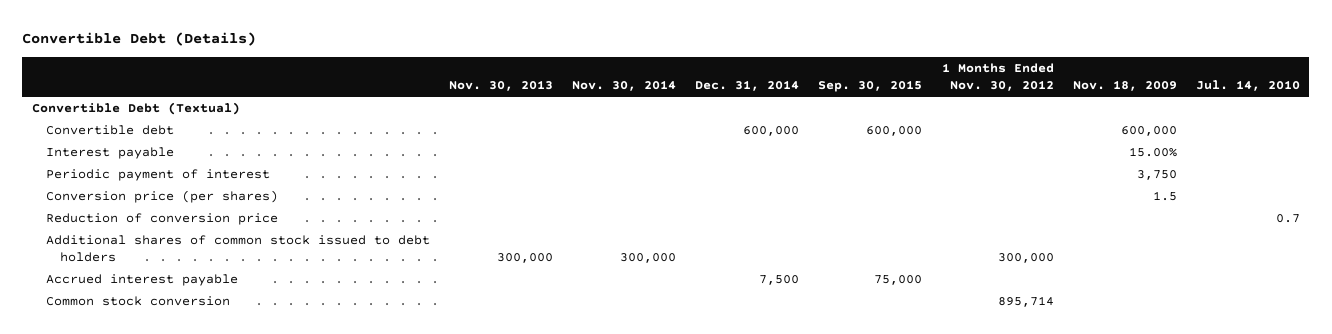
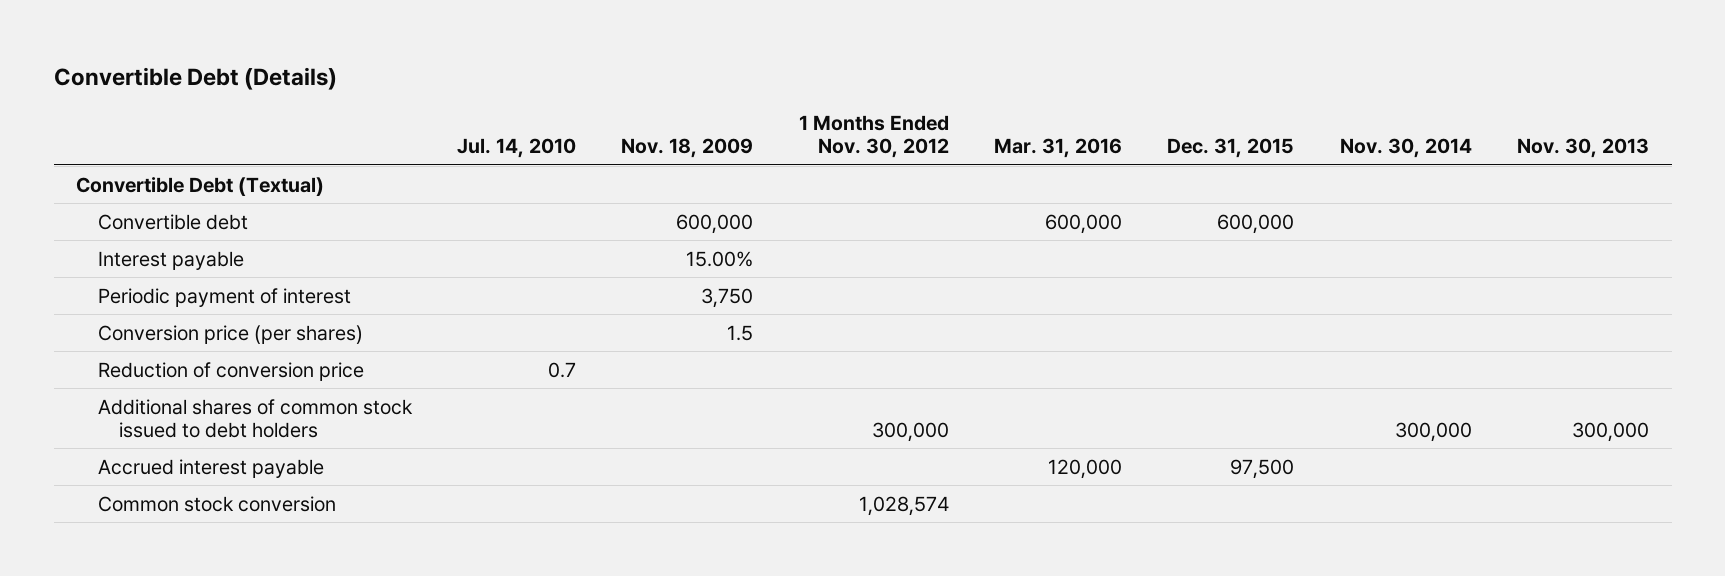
- | Nov. 30, 2013 | Nov. 30, 2014 | Dec. 31, 2014 | Sep. 30, 2015 | 1 Months Ended Nov. 30, 2012 | Nov. 18, 2009 | Jul. 14, 2010
+ | Jul. 14, 2010 | Nov. 18, 2009 | 1 Months Ended Nov. 30, 2012 | Mar. 31, 2016 | Dec. 31, 2015 | Nov. 30, 2014 | Nov. 30, 2013
- Common stock conversion | | | | | 895,714 | |
+ Common stock conversion | | | 1,028,574 | | | |

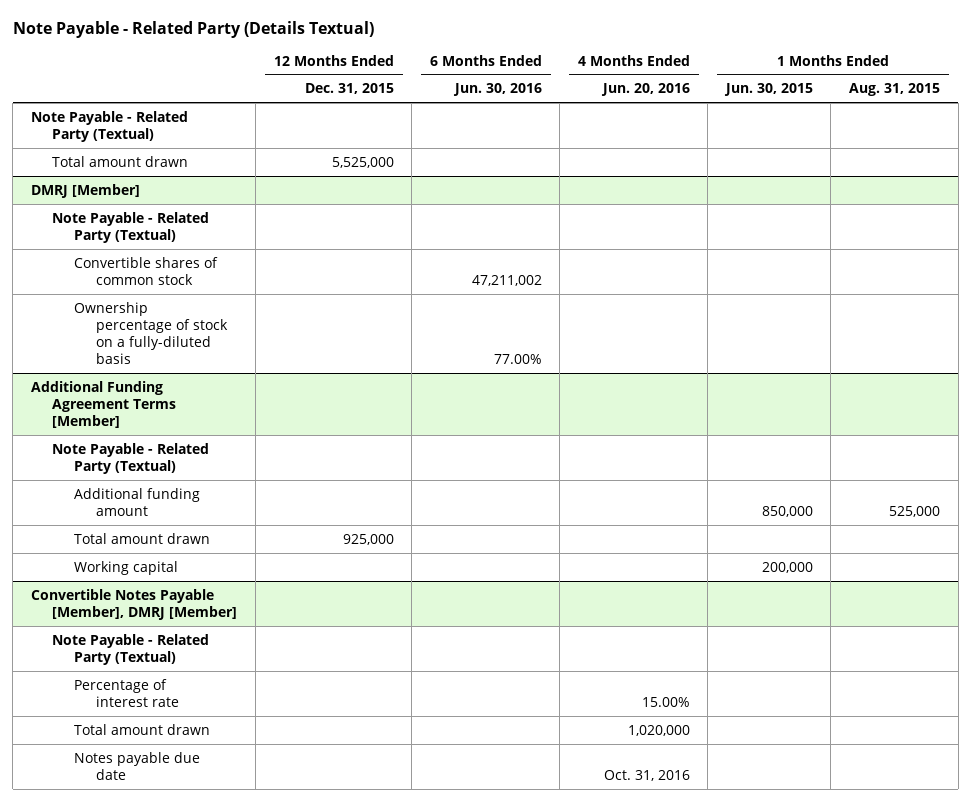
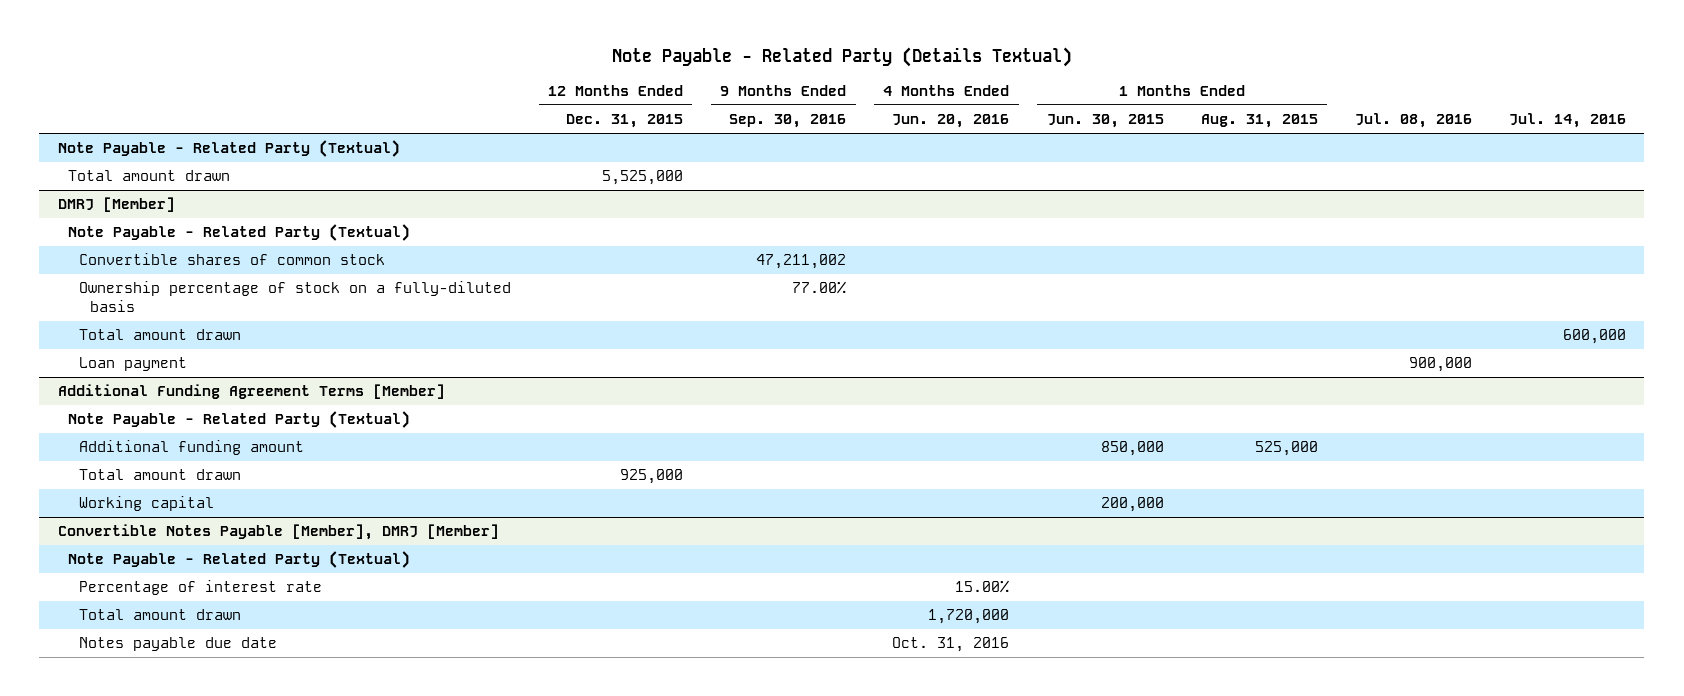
- | 12 Months Ended Dec. 31, 2015 | 6 Months Ended Jun. 30, 2016 | 4 Months Ended Jun. 20, 2016 | 1 Months Ended Jun. 30, 2015 | 1 Months Ended Aug. 31, 2015
+ | 12 Months Ended Dec. 31, 2015 | 9 Months Ended Sep. 30, 2016 | 4 Months Ended Jun. 20, 2016 | 1 Months Ended Jun. 30, 2015 | 1 Months Ended Aug. 31, 2015 | Jul. 08, 2016 | Jul. 14, 2016
@ DMRJ [Member]
+ Total amount drawn | | | | | | | 600,000
+ Loan payment | | | | | | 900,000 |
@ Convertible Notes Payable [Member], DMRJ [Member]
- Total amount drawn | | | 1,020,000 | |
+ Total amount drawn | | | 1,720,000 | | | |

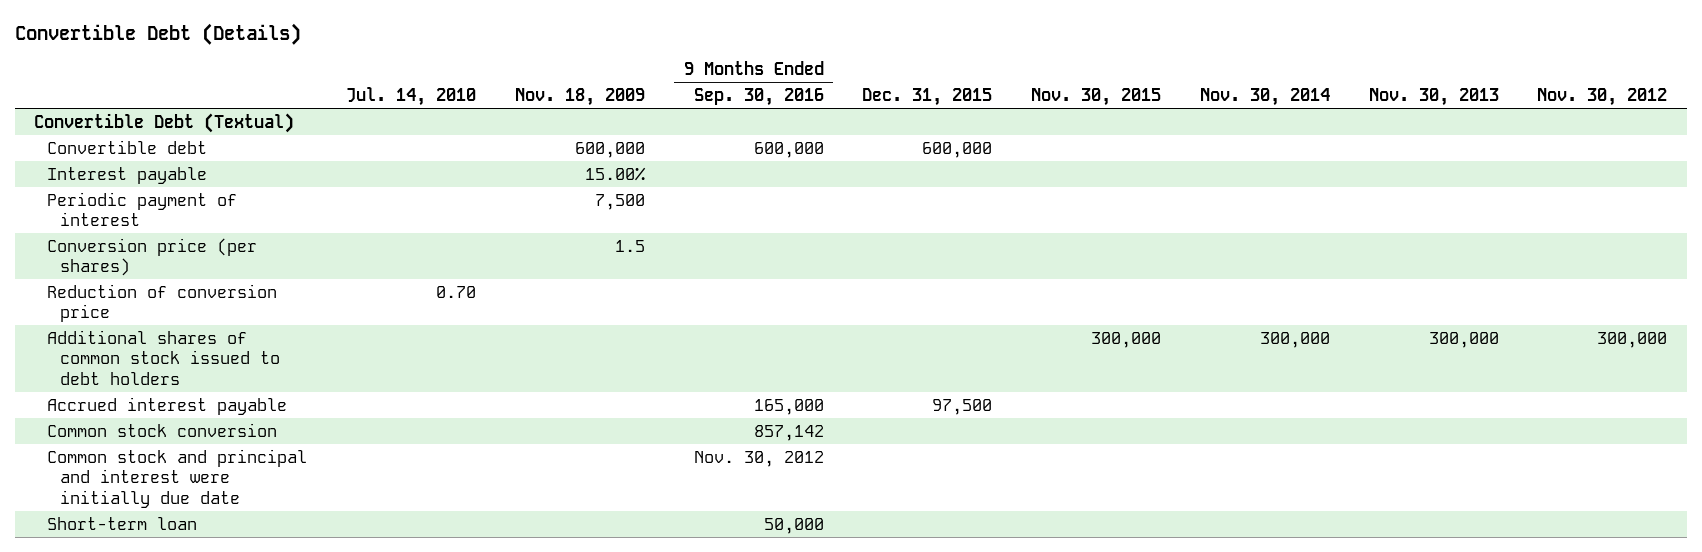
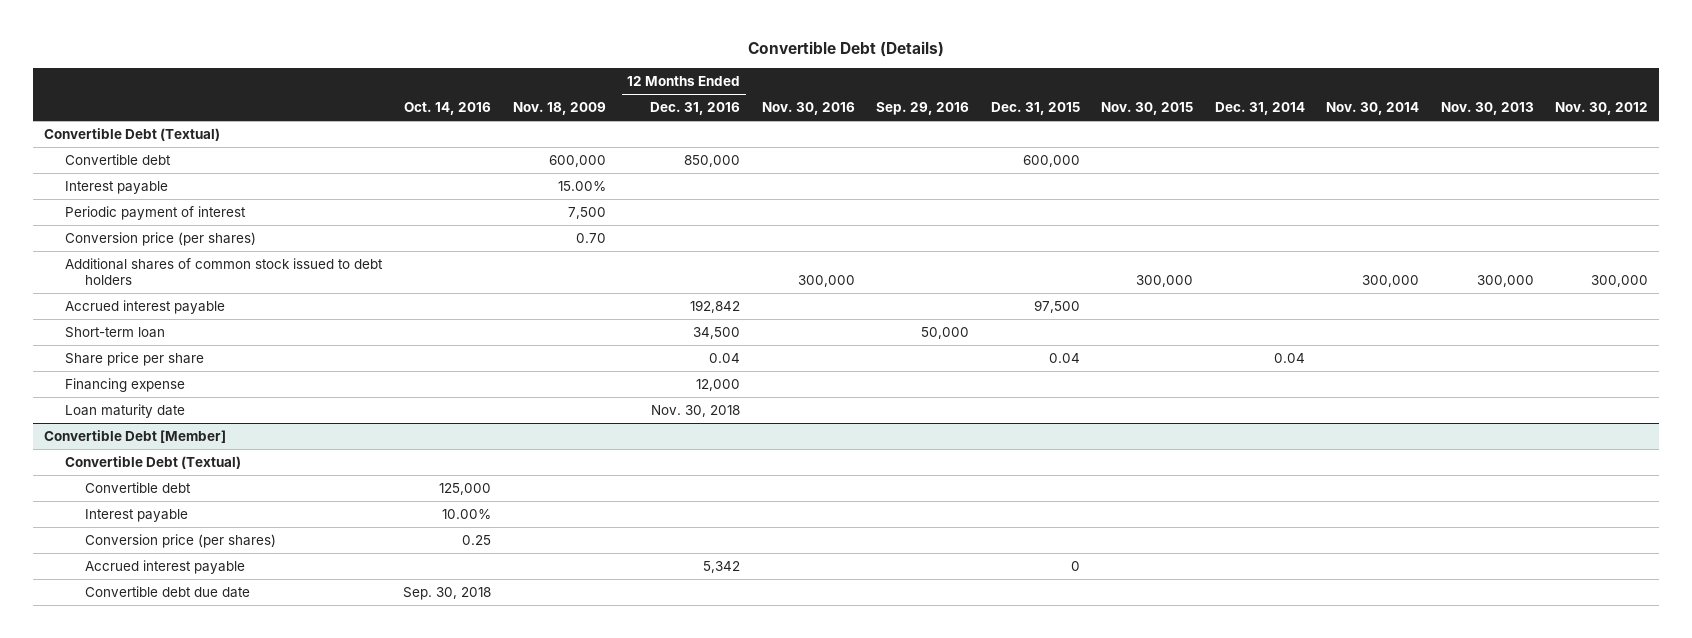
- | Jul. 14, 2010 | Nov. 18, 2009 | 9 Months Ended Sep. 30, 2016 | Dec. 31, 2015 | Nov. 30, 2015 | Nov. 30, 2014 | Nov. 30, 2013 | Nov. 30, 2012
+ | Oct. 14, 2016 | Nov. 18, 2009 | 12 Months Ended Dec. 31, 2016 | Nov. 30, 2016 | Sep. 29, 2016 | Dec. 31, 2015 | Nov. 30, 2015 | Dec. 31, 2014 | Nov. 30, 2014 | Nov. 30, 2013 | Nov. 30, 2012
- Conversion price (per shares) | | 1.5 | | | | | |
- Reduction of conversion price | 0.70 | | | | | | |
+ Conversion price (per shares) | | 0.70 | | | | | | | | |
- Common stock conversion | | | 857,142 | | | | |
- Common stock and principal and interest were initially due date | | | Nov. 30, 2012 | | | | |
+ Share price per share | | | 0.04 | | | 0.04 | | 0.04 | | |
+ Financing expense | | | 12,000 | | | | | | | |
+ Loan maturity date | | | Nov. 30, 2018 | | | | | | | |
+ Convertible Debt [Member]
+ Convertible Debt (Textual)
+ Convertible debt | 125,000 | | | | | | | | | |
+ Interest payable | 10.00% | | | | | | | | | |
+ Conversion price (per shares) | 0.25 | | | | | | | | | |
+ Accrued interest payable | | | 5,342 | | | 0 | | | | |
+ Convertible debt due date | Sep. 30, 2018 | | | | | | | | | |

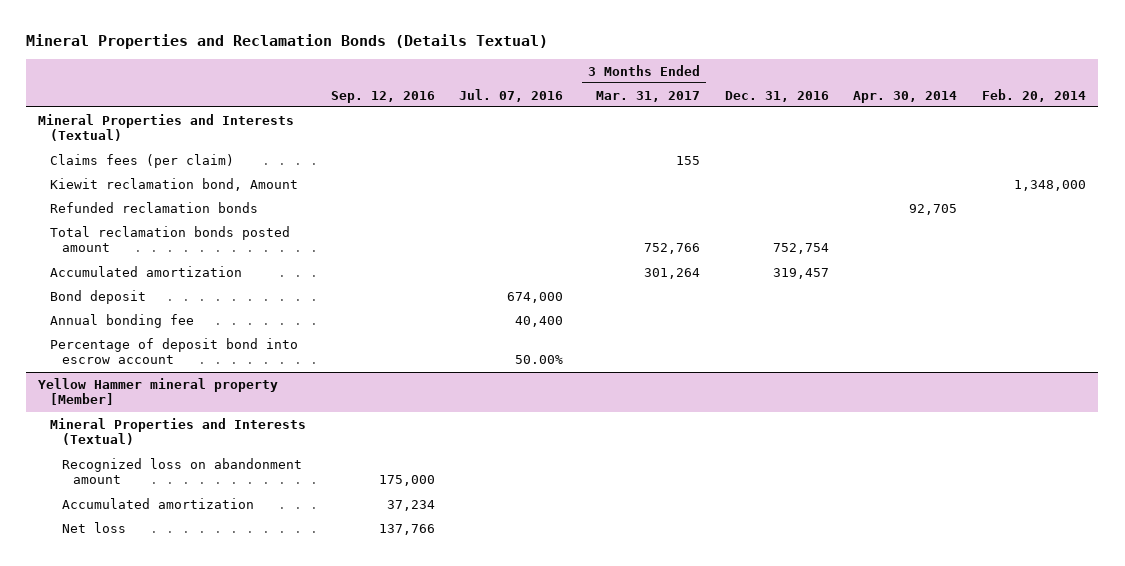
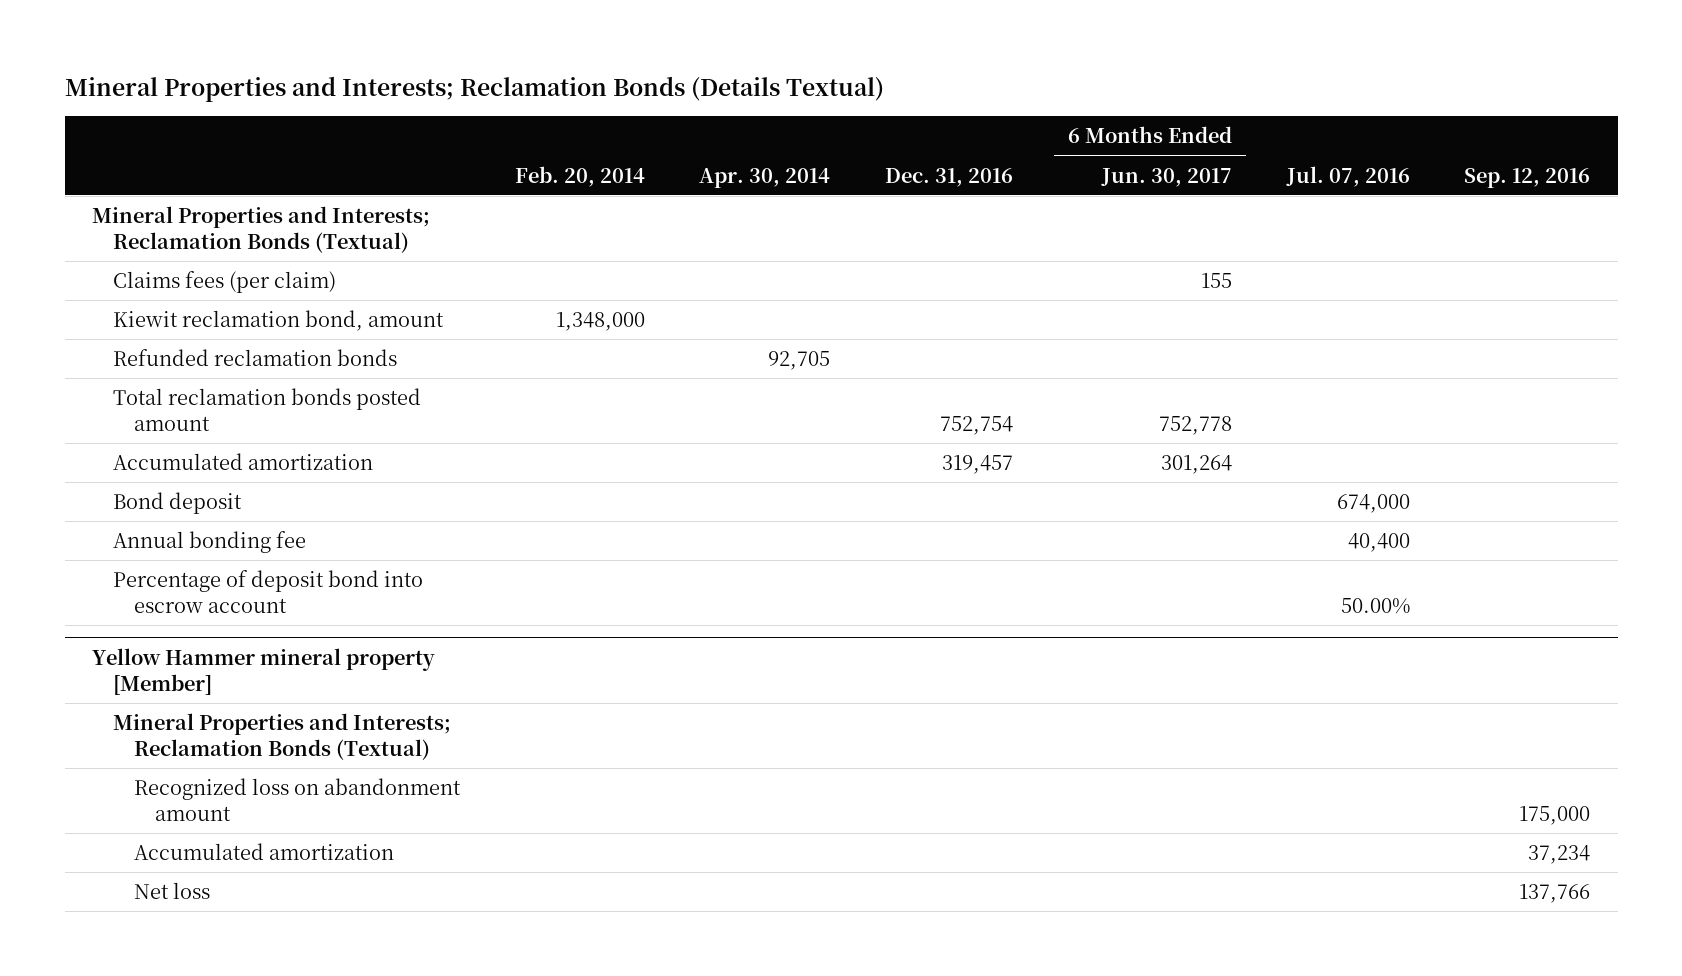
- Mineral Properties and Reclamation Bonds (Details Textual)
+ Mineral Properties and Interests; Reclamation Bonds (Details Textual)
- | Sep. 12, 2016 | Jul. 07, 2016 | 3 Months Ended Mar. 31, 2017 | Dec. 31, 2016 | Apr. 30, 2014 | Feb. 20, 2014
+ | Feb. 20, 2014 | Apr. 30, 2014 | Dec. 31, 2016 | 6 Months Ended Jun. 30, 2017 | Jul. 07, 2016 | Sep. 12, 2016
- Mineral Properties and Interests (Textual)
+ Mineral Properties and Interests; Reclamation Bonds (Textual)
- Kiewit reclamation bond, Amount | | | | | | 1,348,000
+ Kiewit reclamation bond, amount | 1,348,000 | | | | |
@ Yellow Hammer mineral property [Member]
- Mineral Properties and Interests (Textual)
+ Mineral Properties and Interests; Reclamation Bonds (Textual)

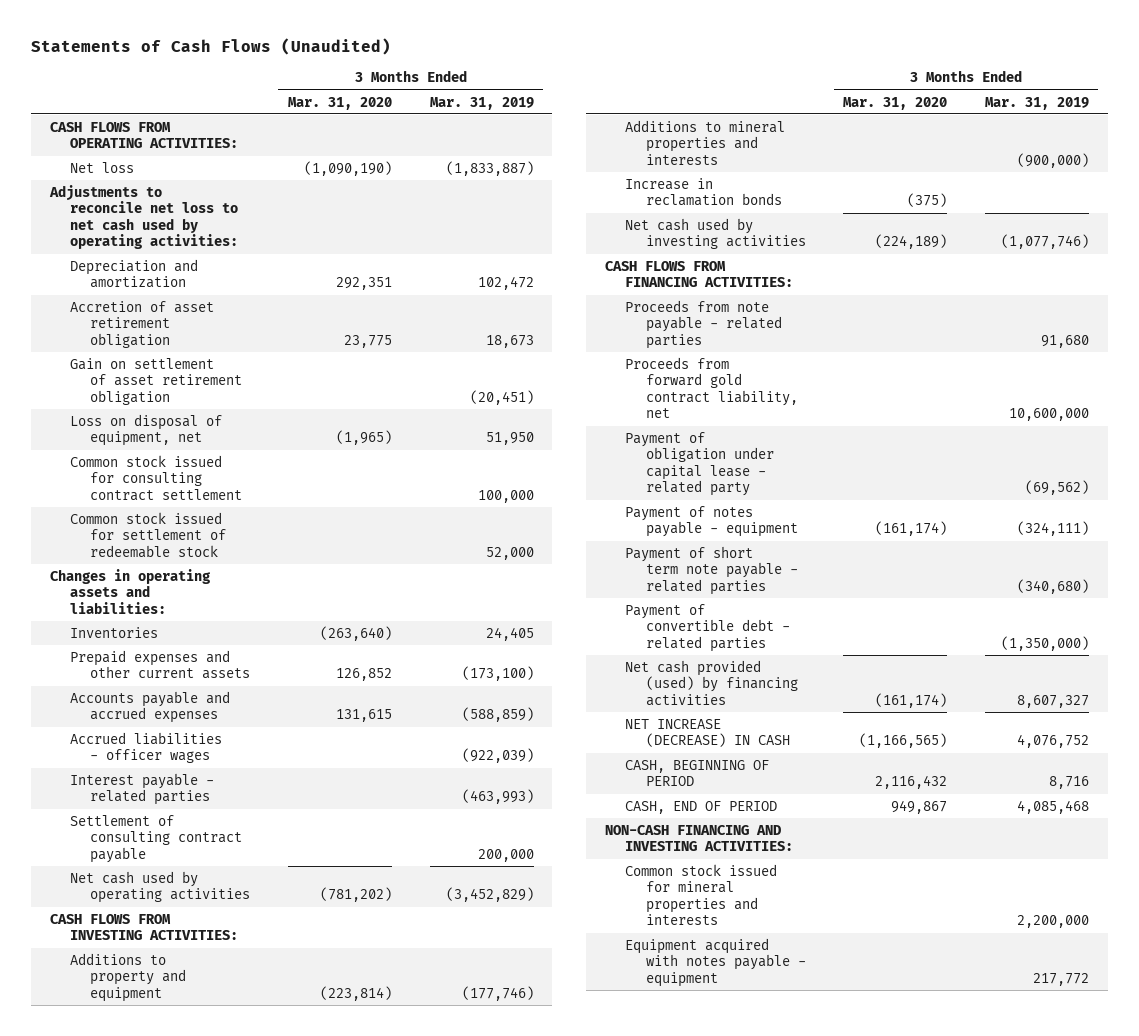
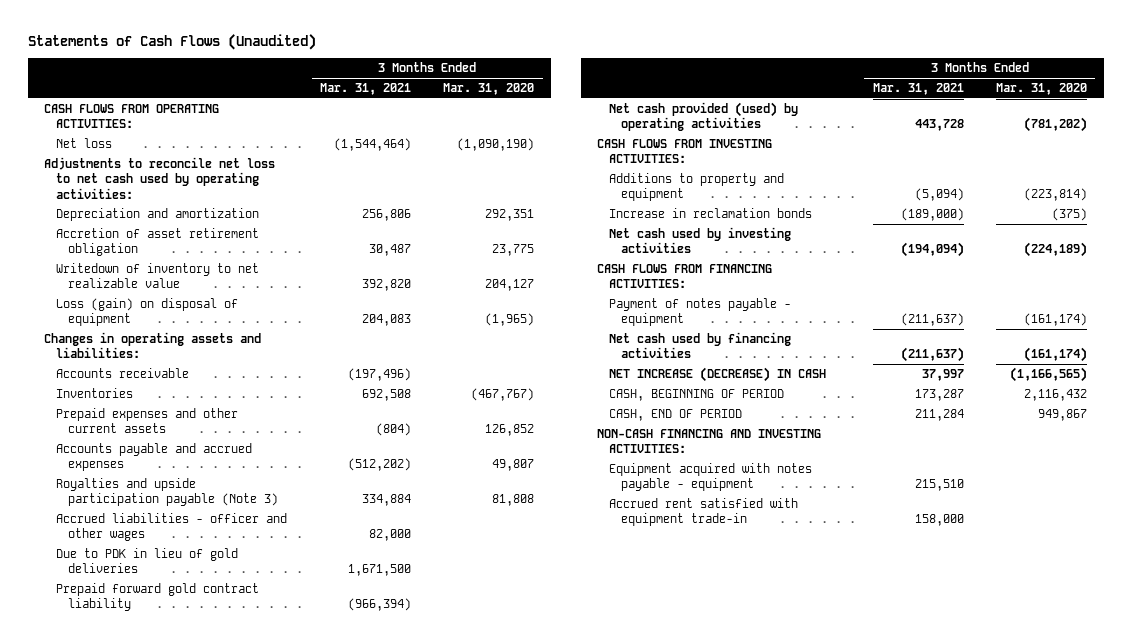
- | 3 Months Ended Mar. 31, 2020 | 3 Months Ended Mar. 31, 2019
+ | 3 Months Ended Mar. 31, 2021 | 3 Months Ended Mar. 31, 2020
- Gain on settlement of asset retirement obligation | | (20,451)
- Loss on disposal of equipment, net | (1,965) | 51,950
- Common stock issued for consulting contract settlement | | 100,000
- Common stock issued for settlement of redeemable stock | | 52,000
+ Writedown of inventory to net realizable value | 392,820 | 204,127
+ Loss (gain) on disposal of equipment | 204,083 | (1,965)
- Inventories | (263,640) | 24,405
+ Accounts receivable | (197,496) |
+ Inventories | 692,508 | (467,767)
- Accounts payable and accrued expenses | 131,615 | (588,859)
- Accrued liabilities - officer wages | | (922,039)
- Interest payable - related parties | | (463,993)
- Settlement of consulting contract payable | | 200,000
- Net cash used by operating activities | (781,202) | (3,452,829)
+ Accounts payable and accrued expenses | (512,202) | 49,807
+ Royalties and upside participation payable (Note 3) | 334,884 | 81,808
+ Accrued liabilities - officer and other wages | 82,000 |
+ Due to PDK in lieu of gold deliveries | 1,671,500 |
+ Prepaid forward gold contract liability | (966,394) |
+ Net cash provided (used) by operating activities | 443,728 | (781,202)
- Additions to mineral properties and interests | | (900,000)
- Proceeds from note payable - related parties | | 91,680
- Proceeds from forward gold contract liability, net | | 10,600,000
- Payment of obligation under capital lease - related party | | (69,562)
- Payment of short term note payable - related parties | | (340,680)
- Payment of convertible debt - related parties | | (1,350,000)
- Net cash provided (used) by financing activities | (161,174) | 8,607,327
+ Net cash used by financing activities | (211,637) | (161,174)
- Common stock issued for mineral properties and interests | | 2,200,000
+ Accrued rent satisfied with equipment trade-in | 158,000 |

